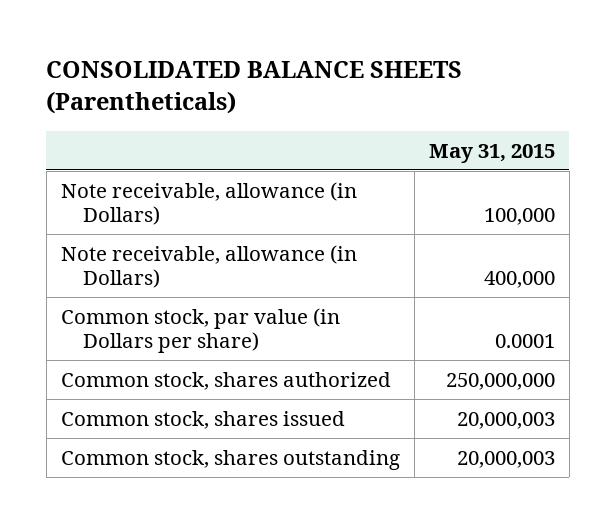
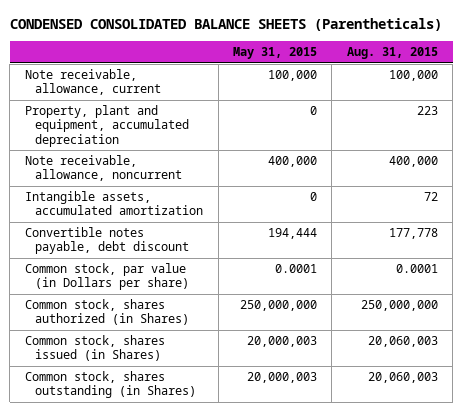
- CONSOLIDATED BALANCE SHEETS (Parentheticals)
+ CONDENSED CONSOLIDATED BALANCE SHEETS (Parentheticals)
- | May 31, 2015
+ | May 31, 2015 | Aug. 31, 2015
- Note receivable, allowance (in Dollars) | 100,000
- Note receivable, allowance (in Dollars) | 400,000
+ Note receivable, allowance, current | 100,000 | 100,000
+ Property, plant and equipment, accumulated depreciation | 0 | 223
+ Note receivable, allowance, noncurrent | 400,000 | 400,000
+ Intangible assets, accumulated amortization | 0 | 72
+ Convertible notes payable, debt discount | 194,444 | 177,778
- Common stock, shares authorized | 250,000,000
- Common stock, shares issued | 20,000,003
- Common stock, shares outstanding | 20,000,003
+ Common stock, shares authorized (in Shares) | 250,000,000 | 250,000,000
+ Common stock, shares issued (in Shares) | 20,000,003 | 20,060,003
+ Common stock, shares outstanding (in Shares) | 20,000,003 | 20,060,003

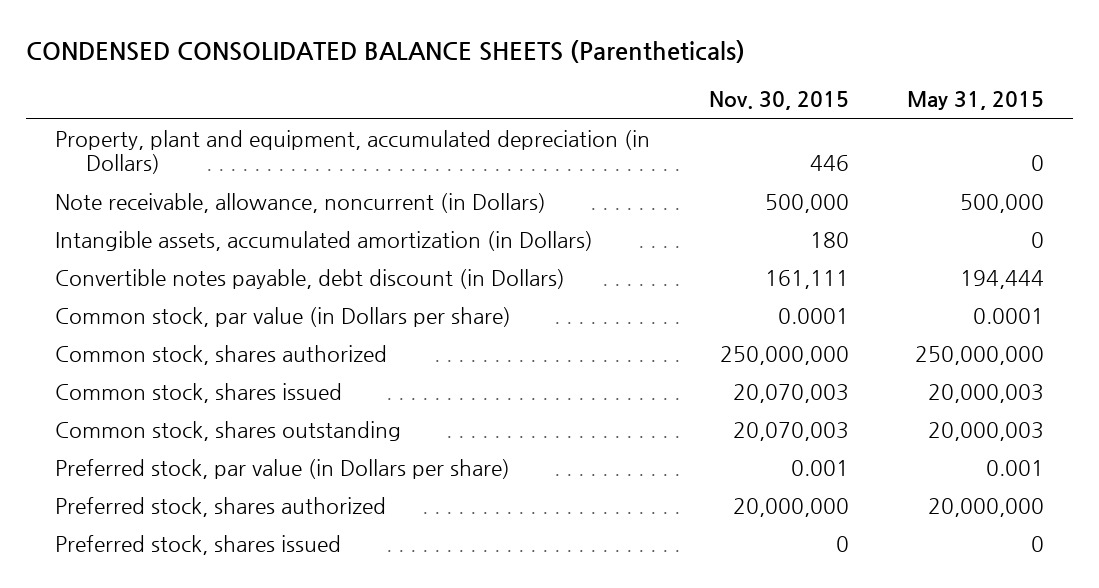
- | May 31, 2015 | Aug. 31, 2015
+ | Nov. 30, 2015 | May 31, 2015
- Note receivable, allowance, current | 100,000 | 100,000
- Property, plant and equipment, accumulated depreciation | 0 | 223
- Note receivable, allowance, noncurrent | 400,000 | 400,000
- Intangible assets, accumulated amortization | 0 | 72
- Convertible notes payable, debt discount | 194,444 | 177,778
+ Property, plant and equipment, accumulated depreciation (in Dollars) | 446 | 0
+ Note receivable, allowance, noncurrent (in Dollars) | 500,000 | 500,000
+ Intangible assets, accumulated amortization (in Dollars) | 180 | 0
+ Convertible notes payable, debt discount (in Dollars) | 161,111 | 194,444
- Common stock, shares authorized (in Shares) | 250,000,000 | 250,000,000
- Common stock, shares issued (in Shares) | 20,000,003 | 20,060,003
- Common stock, shares outstanding (in Shares) | 20,000,003 | 20,060,003
+ Common stock, shares authorized | 250,000,000 | 250,000,000
+ Common stock, shares issued | 20,070,003 | 20,000,003
+ Common stock, shares outstanding | 20,070,003 | 20,000,003
+ Preferred stock, par value (in Dollars per share) | 0.001 | 0.001
+ Preferred stock, shares authorized | 20,000,000 | 20,000,000
+ Preferred stock, shares issued | 0 | 0

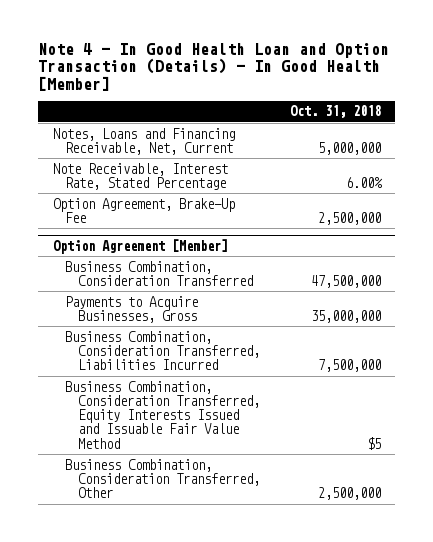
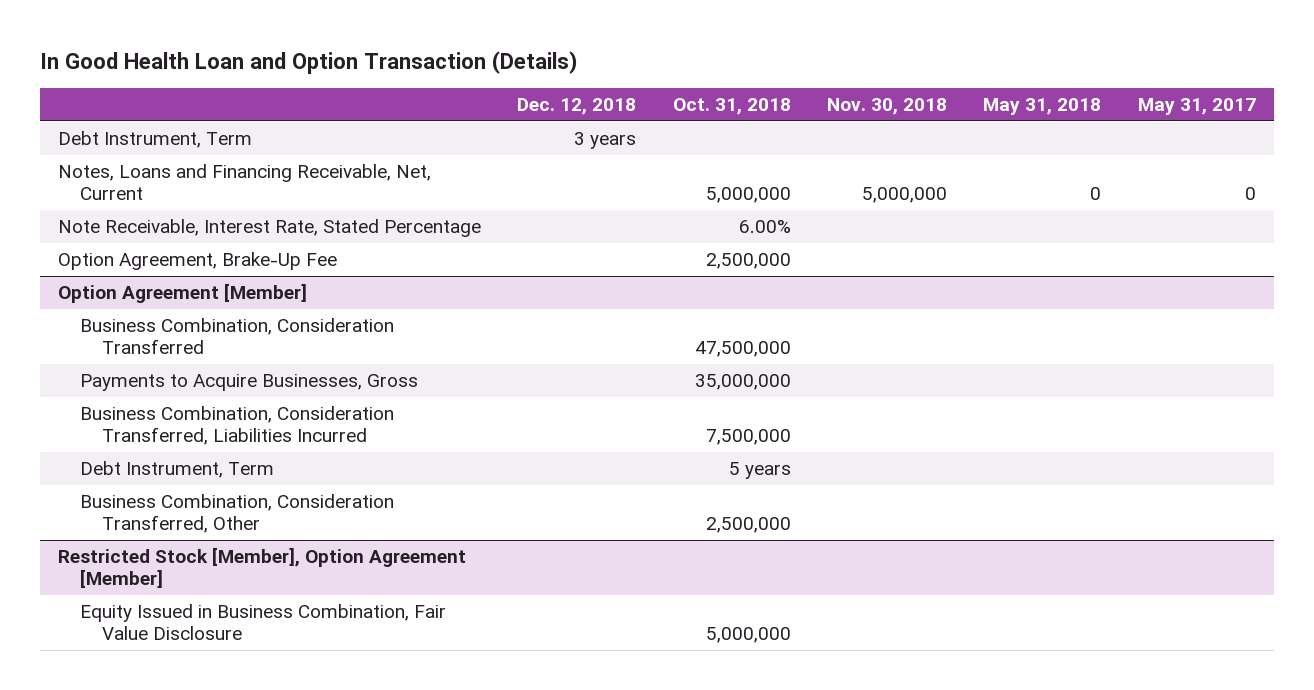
- Note 4 - In Good Health Loan and Option Transaction (Details) - In Good Health [Member]
+ In Good Health Loan and Option Transaction (Details)
- | Oct. 31, 2018
+ | Dec. 12, 2018 | Oct. 31, 2018 | Nov. 30, 2018 | May 31, 2018 | May 31, 2017
+ Debt Instrument, Term | 3 years | | | |
@ Option Agreement [Member]
- Business Combination, Consideration Transferred, Equity Interests Issued and Issuable Fair Value Method | $5
+ Debt Instrument, Term | | 5 years | | |
+ Restricted Stock [Member], Option Agreement [Member]
+ Equity Issued in Business Combination, Fair Value Disclosure | | 5,000,000 | | |

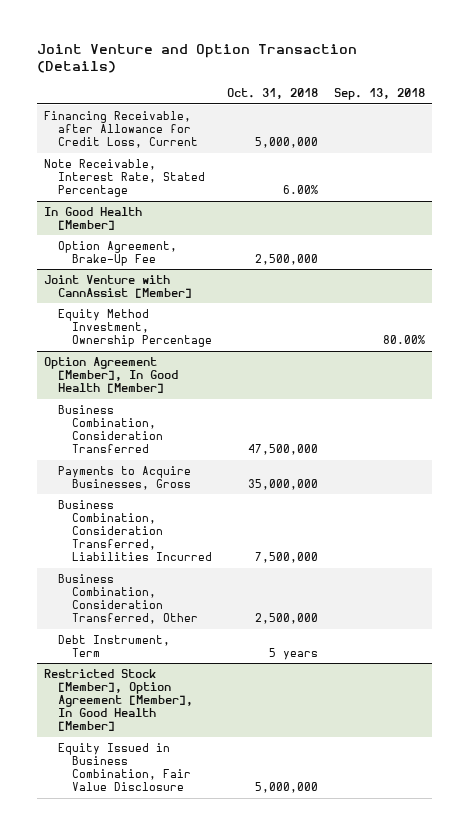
- In Good Health Loan and Option Transaction (Details)
+ Joint Venture and Option Transaction (Details)
- | Dec. 12, 2018 | Oct. 31, 2018 | Nov. 30, 2018 | May 31, 2018 | May 31, 2017
+ | Oct. 31, 2018 | Sep. 13, 2018
- Debt Instrument, Term | 3 years | | | |
- Notes, Loans and Financing Receivable, Net, Current | | 5,000,000 | 5,000,000 | 0 | 0
+ Financing Receivable, after Allowance for Credit Loss, Current | 5,000,000 |
+ In Good Health [Member]
- Option Agreement [Member]
+ Joint Venture with CannAssist [Member]
+ Equity Method Investment, Ownership Percentage | | 80.00%
+ Option Agreement [Member], In Good Health [Member]
- Debt Instrument, Term | | 5 years | | |
- Restricted Stock [Member], Option Agreement [Member]
+ Debt Instrument, Term | 5 years |
+ Restricted Stock [Member], Option Agreement [Member], In Good Health [Member]

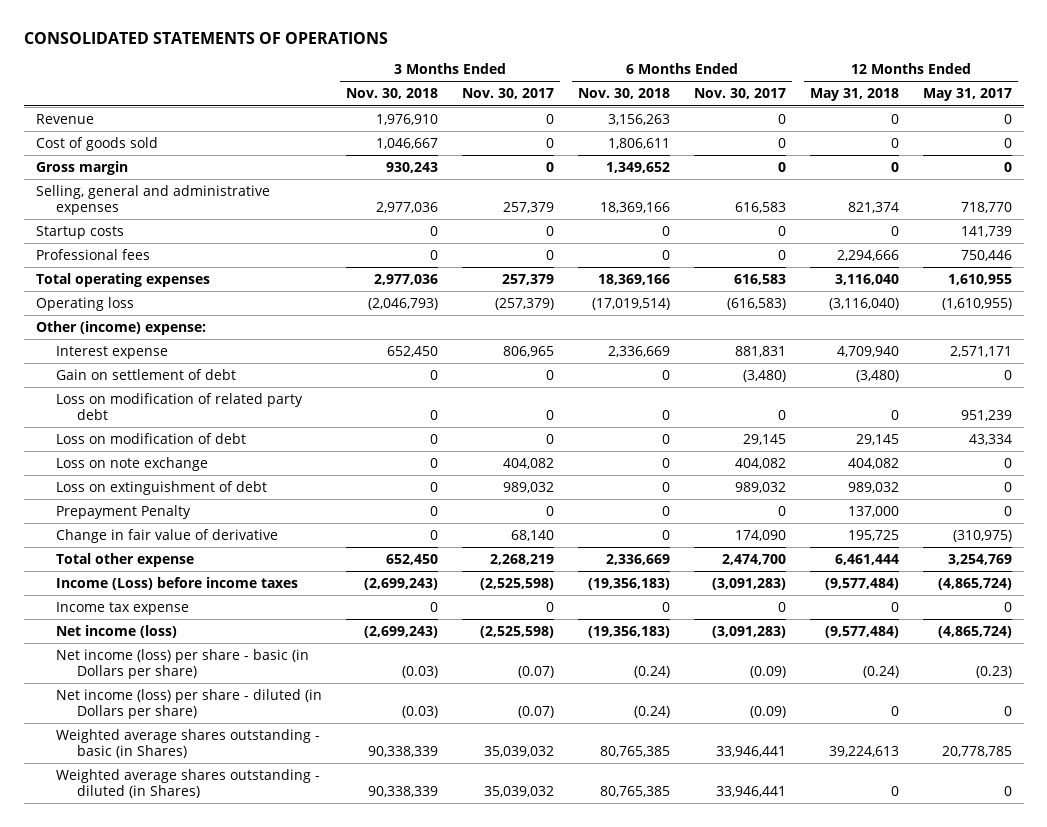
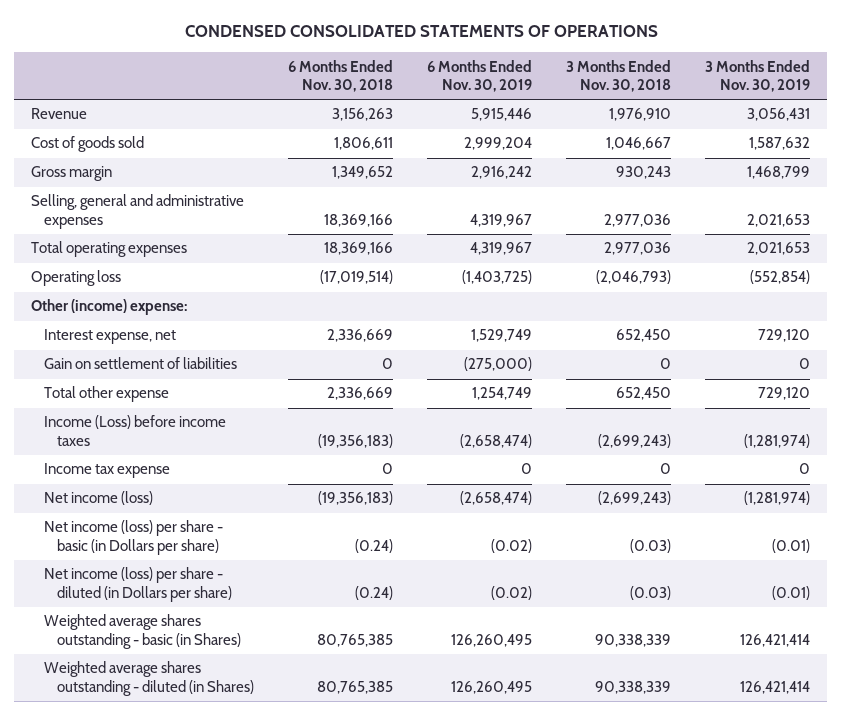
- CONSOLIDATED STATEMENTS OF OPERATIONS
+ CONDENSED CONSOLIDATED STATEMENTS OF OPERATIONS
- | 3 Months Ended Nov. 30, 2018 | 3 Months Ended Nov. 30, 2017 | 6 Months Ended Nov. 30, 2018 | 6 Months Ended Nov. 30, 2017 | 12 Months Ended May 31, 2018 | 12 Months Ended May 31, 2017
+ | 6 Months Ended Nov. 30, 2018 | 6 Months Ended Nov. 30, 2019 | 3 Months Ended Nov. 30, 2018 | 3 Months Ended Nov. 30, 2019
- Startup costs | 0 | 0 | 0 | 0 | 0 | 141,739
- Professional fees | 0 | 0 | 0 | 0 | 2,294,666 | 750,446
- Interest expense | 652,450 | 806,965 | 2,336,669 | 881,831 | 4,709,940 | 2,571,171
- Gain on settlement of debt | 0 | 0 | 0 | (3,480) | (3,480) | 0
- Loss on modification of related party debt | 0 | 0 | 0 | 0 | 0 | 951,239
- Loss on modification of debt | 0 | 0 | 0 | 29,145 | 29,145 | 43,334
- Loss on note exchange | 0 | 404,082 | 0 | 404,082 | 404,082 | 0
- Loss on extinguishment of debt | 0 | 989,032 | 0 | 989,032 | 989,032 | 0
- Prepayment Penalty | 0 | 0 | 0 | 0 | 137,000 | 0
- Change in fair value of derivative | 0 | 68,140 | 0 | 174,090 | 195,725 | (310,975)
+ Interest expense, net | 2,336,669 | 1,529,749 | 652,450 | 729,120
+ Gain on settlement of liabilities | 0 | (275,000) | 0 | 0

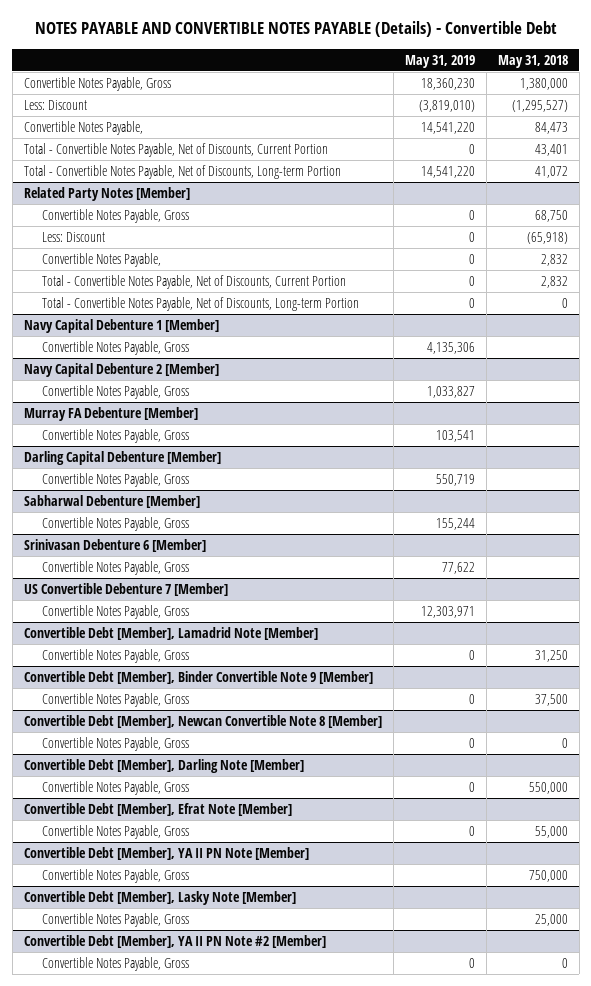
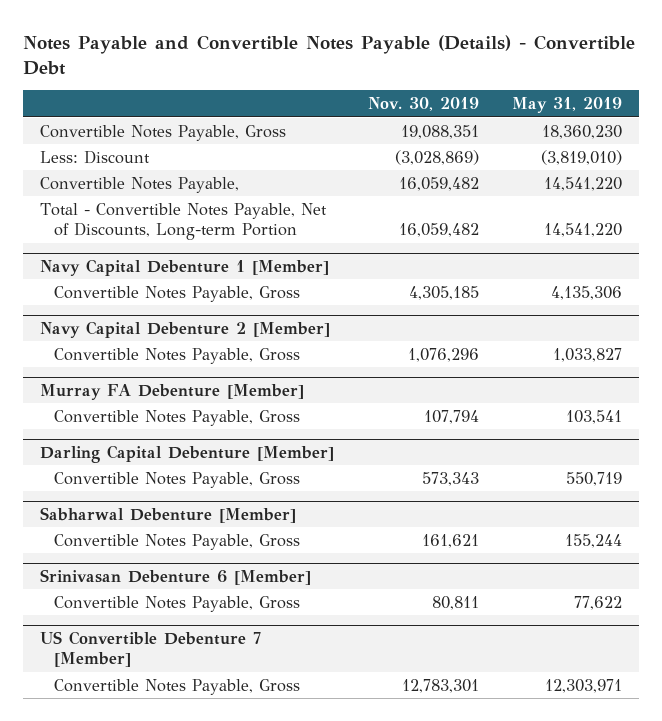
- NOTES PAYABLE AND CONVERTIBLE NOTES PAYABLE (Details) - Convertible Debt
+ Notes Payable and Convertible Notes Payable (Details) - Convertible Debt
- | May 31, 2019 | May 31, 2018
+ | Nov. 30, 2019 | May 31, 2019
- Total - Convertible Notes Payable, Net of Discounts, Current Portion | 0 | 43,401
- Related Party Notes [Member]
- Convertible Notes Payable, Gross | 0 | 68,750
- Less: Discount | 0 | (65,918)
- Convertible Notes Payable, | 0 | 2,832
- Total - Convertible Notes Payable, Net of Discounts, Current Portion | 0 | 2,832
- Total - Convertible Notes Payable, Net of Discounts, Long-term Portion | 0 | 0
- Convertible Debt [Member], Lamadrid Note [Member]
- Convertible Notes Payable, Gross | 0 | 31,250
- Convertible Debt [Member], Binder Convertible Note 9 [Member]
- Convertible Notes Payable, Gross | 0 | 37,500
- Convertible Debt [Member], Newcan Convertible Note 8 [Member]
- Convertible Notes Payable, Gross | 0 | 0
- Convertible Debt [Member], Darling Note [Member]
- Convertible Notes Payable, Gross | 0 | 550,000
- Convertible Debt [Member], Efrat Note [Member]
- Convertible Notes Payable, Gross | 0 | 55,000
- Convertible Debt [Member], YA II PN Note [Member]
- Convertible Notes Payable, Gross | | 750,000
- Convertible Debt [Member], Lasky Note [Member]
- Convertible Notes Payable, Gross | | 25,000
- Convertible Debt [Member], YA II PN Note #2 [Member]
- Convertible Notes Payable, Gross | 0 | 0

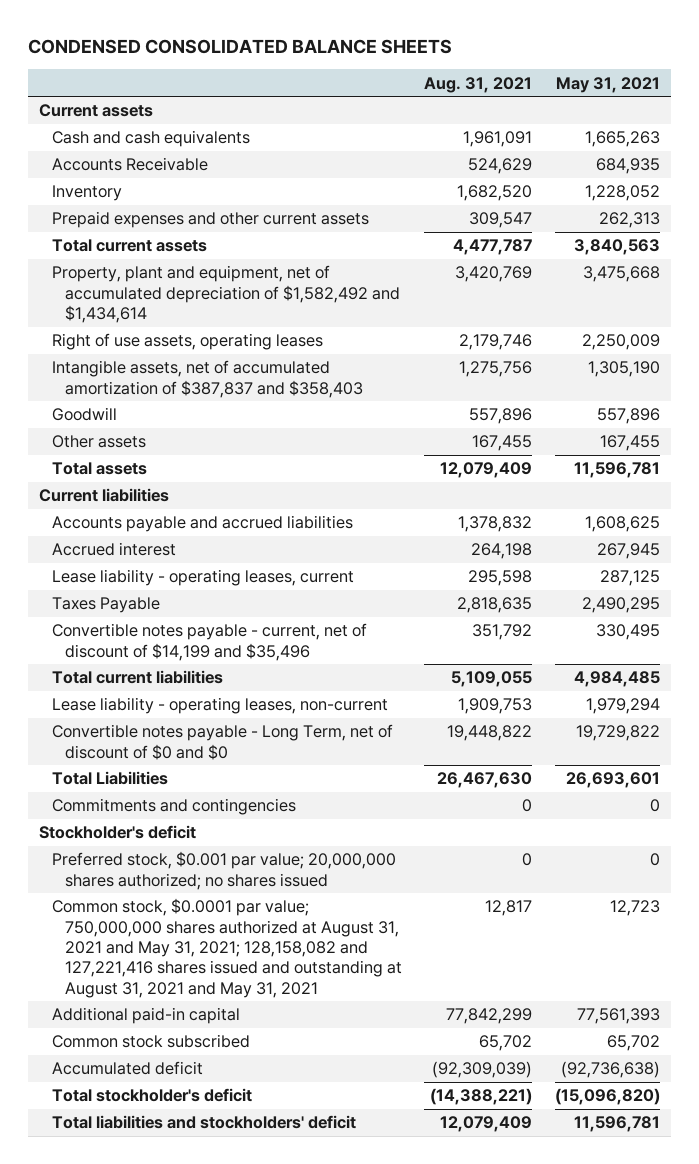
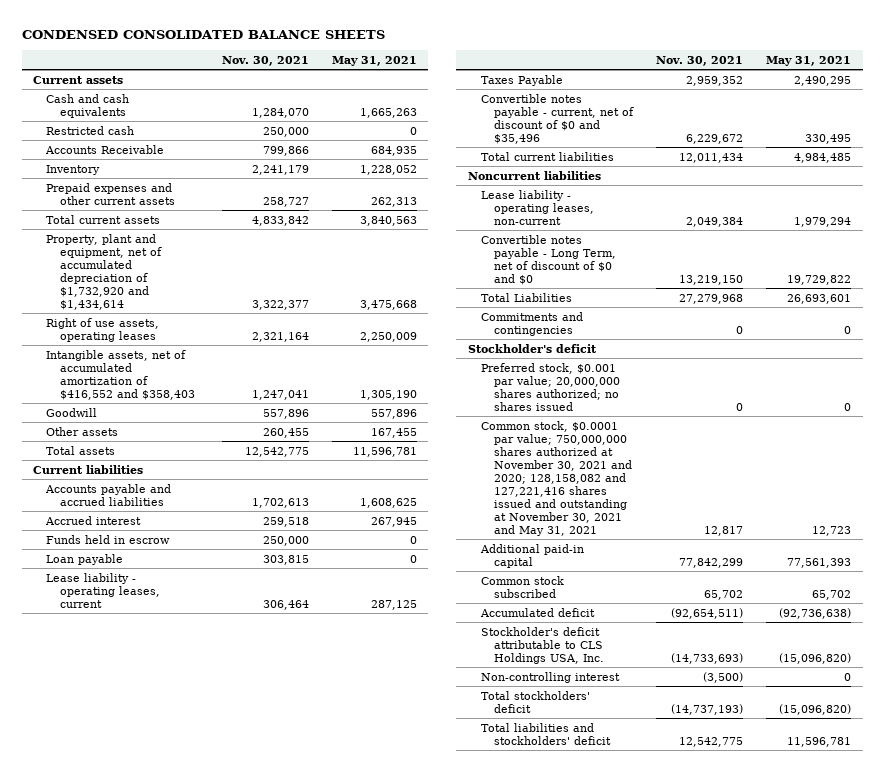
- | Aug. 31, 2021 | May 31, 2021
+ | Nov. 30, 2021 | May 31, 2021
+ Restricted cash | 250,000 | 0
- Property, plant and equipment, net of accumulated depreciation of $1,582,492 and $1,434,614 | 3,420,769 | 3,475,668
+ Property, plant and equipment, net of accumulated depreciation of $1,732,920 and $1,434,614 | 3,322,377 | 3,475,668
- Intangible assets, net of accumulated amortization of $387,837 and $358,403 | 1,275,756 | 1,305,190
+ Intangible assets, net of accumulated amortization of $416,552 and $358,403 | 1,247,041 | 1,305,190
+ Funds held in escrow | 250,000 | 0
+ Loan payable | 303,815 | 0
- Convertible notes payable - current, net of discount of $14,199 and $35,496 | 351,792 | 330,495
+ Convertible notes payable - current, net of discount of $0 and $35,496 | 6,229,672 | 330,495
+ Noncurrent liabilities
- Common stock, $0.0001 par value; 750,000,000 shares authorized at August 31, 2021 and May 31, 2021; 128,158,082 and 127,221,416 shares issued and outstanding at August 31, 2021 and May 31, 2021 | 12,817 | 12,723
+ Common stock, $0.0001 par value; 750,000,000 shares authorized at November 30, 2021 and 2020; 128,158,082 and 127,221,416 shares issued and outstanding at November 30, 2021 and May 31, 2021 | 12,817 | 12,723
- Total stockholder's deficit | (14,388,221) | (15,096,820)
+ Stockholder's deficit attributable to CLS Holdings USA, Inc. | (14,733,693) | (15,096,820)
+ Non-controlling interest | (3,500) | 0
+ Total stockholders' deficit | (14,737,193) | (15,096,820)

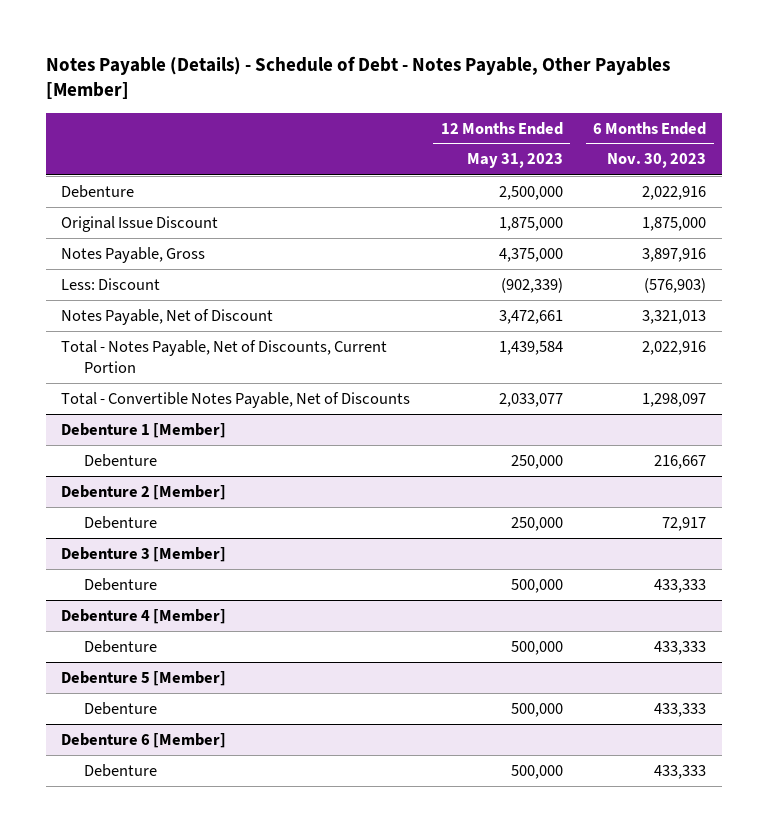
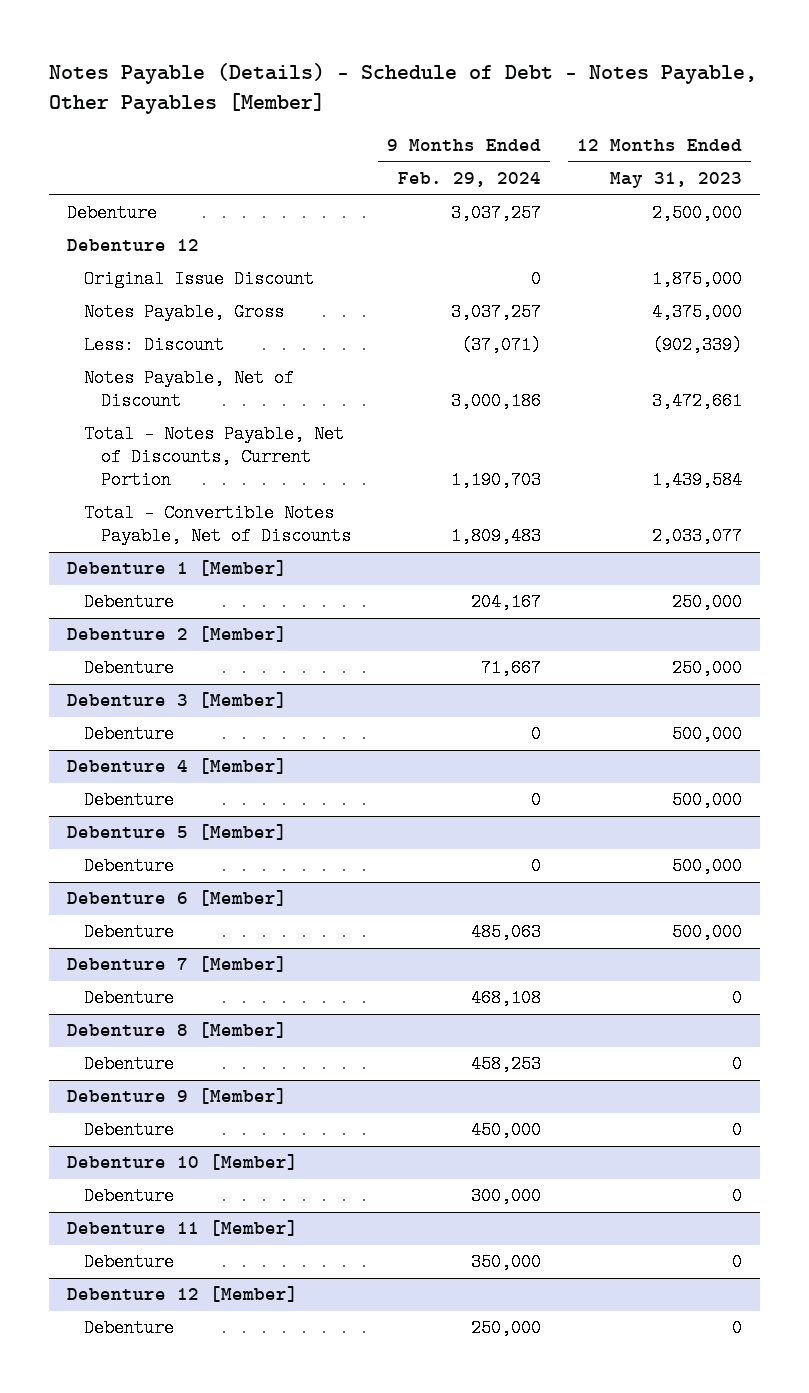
- | 12 Months Ended May 31, 2023 | 6 Months Ended Nov. 30, 2023
+ | 9 Months Ended Feb. 29, 2024 | 12 Months Ended May 31, 2023
+ Debenture 12
+ Debenture 7 [Member]
+ Debenture | 468,108 | 0
+ Debenture 8 [Member]
+ Debenture | 458,253 | 0
+ Debenture 9 [Member]
+ Debenture | 450,000 | 0
+ Debenture 10 [Member]
+ Debenture | 300,000 | 0
+ Debenture 11 [Member]
+ Debenture | 350,000 | 0
+ Debenture 12 [Member]
+ Debenture | 250,000 | 0

